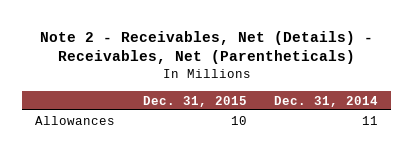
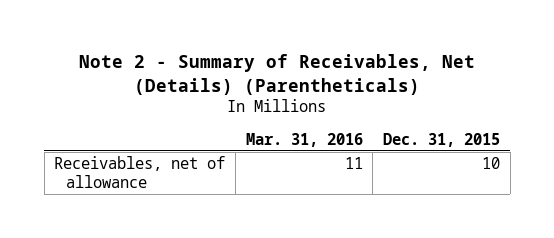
- Note 2 - Receivables, Net (Details) - Receivables, Net (Parentheticals)
+ Note 2 - Summary of Receivables, Net (Details) (Parentheticals)
- | Dec. 31, 2015 | Dec. 31, 2014
+ | Mar. 31, 2016 | Dec. 31, 2015
- Allowances | 10 | 11
+ Receivables, net of allowance | 11 | 10

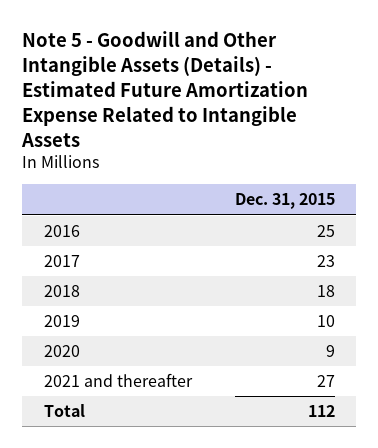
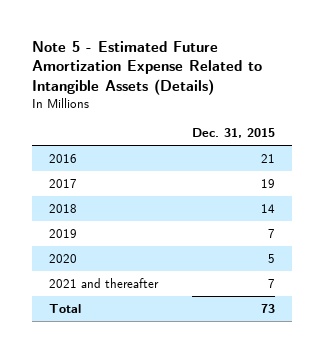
- Note 5 - Goodwill and Other Intangible Assets (Details) - Estimated Future Amortization Expense Related to Intangible Assets
+ Note 5 - Estimated Future Amortization Expense Related to Intangible Assets (Details)
- 2016 | 25
- 2017 | 23
- 2018 | 18
- 2019 | 10
- 2020 | 9
- 2021 and thereafter | 27
- Total | 112
+ 2016 | 21
+ 2017 | 19
+ 2018 | 14
+ 2019 | 7
+ 2020 | 5
+ 2021 and thereafter | 7
+ Total | 73

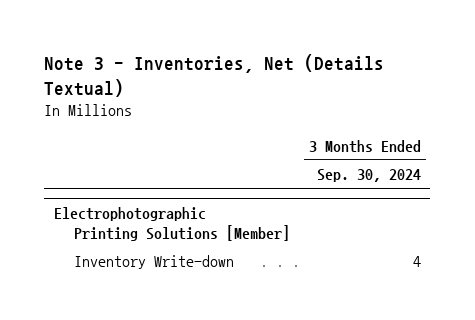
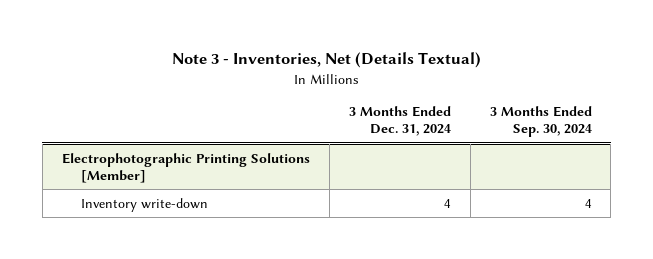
- | 3 Months Ended Sep. 30, 2024
+ | 3 Months Ended Dec. 31, 2024 | 3 Months Ended Sep. 30, 2024
@ Electrophotographic Printing Solutions [Member]
- Inventory Write-down | 4
+ Inventory write-down | 4 | 4

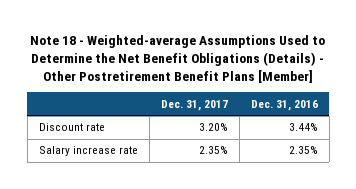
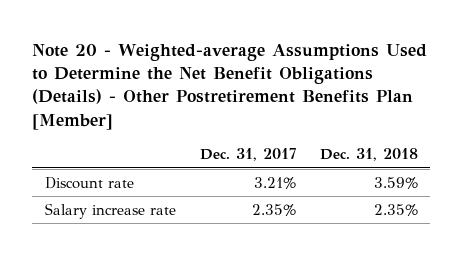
- Note 18 - Weighted-average Assumptions Used to Determine the Net Benefit Obligations (Details) - Other Postretirement Benefit Plans [Member]
+ Note 20 - Weighted-average Assumptions Used to Determine the Net Benefit Obligations (Details) - Other Postretirement Benefits Plan [Member]
- | Dec. 31, 2017 | Dec. 31, 2016
+ | Dec. 31, 2017 | Dec. 31, 2018
- Discount rate | 3.20% | 3.44%
+ Discount rate | 3.21% | 3.59%

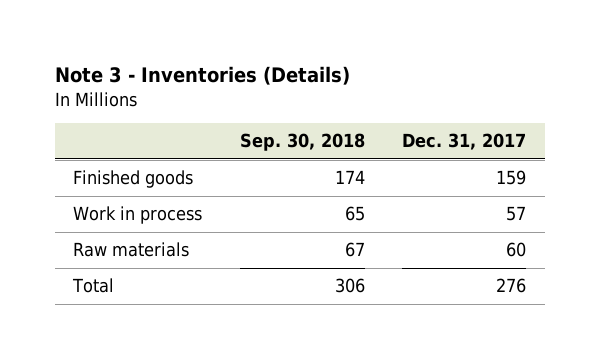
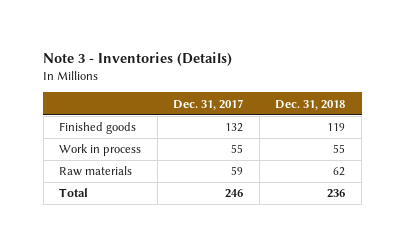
- | Sep. 30, 2018 | Dec. 31, 2017
+ | Dec. 31, 2017 | Dec. 31, 2018
- Finished goods | 174 | 159
- Work in process | 65 | 57
- Raw materials | 67 | 60
- Total | 306 | 276
+ Finished goods | 132 | 119
+ Work in process | 55 | 55
+ Raw materials | 59 | 62
+ Total | 246 | 236

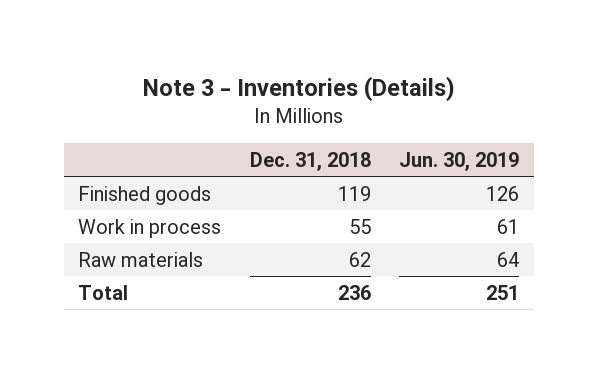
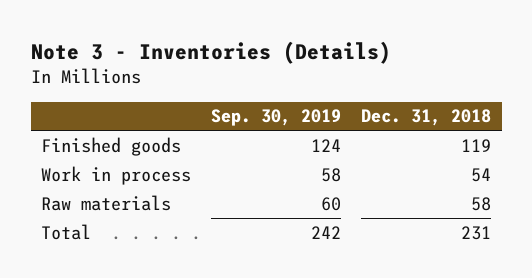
- | Dec. 31, 2018 | Jun. 30, 2019
+ | Sep. 30, 2019 | Dec. 31, 2018
- Work in process | 55 | 61
- Raw materials | 62 | 64
- Total | 236 | 251
+ Work in process | 58 | 54
+ Raw materials | 60 | 58
+ Total | 242 | 231

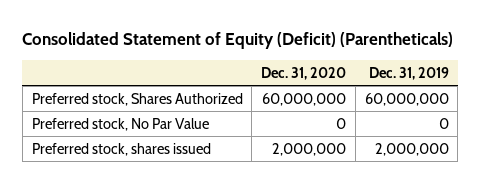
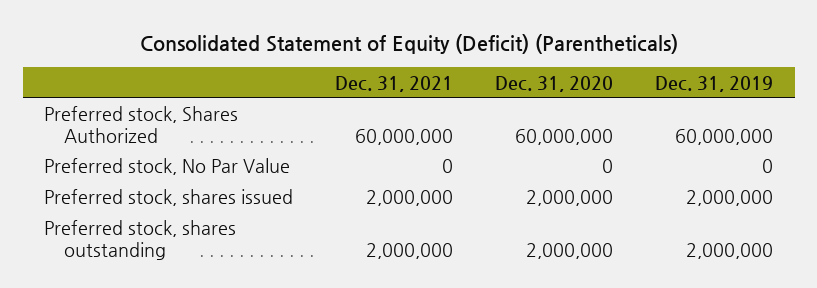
- | Dec. 31, 2020 | Dec. 31, 2019
+ | Dec. 31, 2021 | Dec. 31, 2020 | Dec. 31, 2019
+ Preferred stock, shares outstanding | 2,000,000 | 2,000,000 | 2,000,000

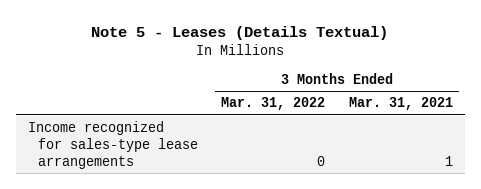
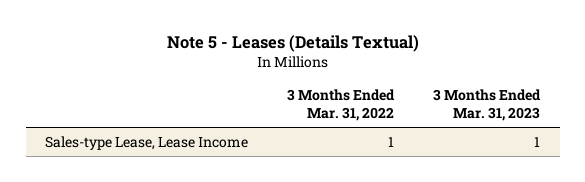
- | 3 Months Ended Mar. 31, 2022 | 3 Months Ended Mar. 31, 2021
+ | 3 Months Ended Mar. 31, 2022 | 3 Months Ended Mar. 31, 2023
- Income recognized for sales-type lease arrangements | 0 | 1
+ Sales-type Lease, Lease Income | 1 | 1

